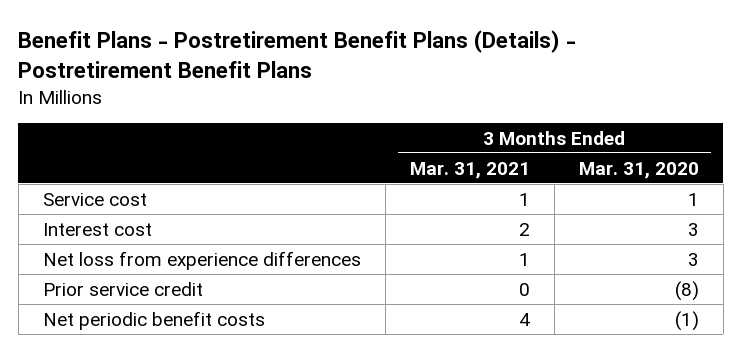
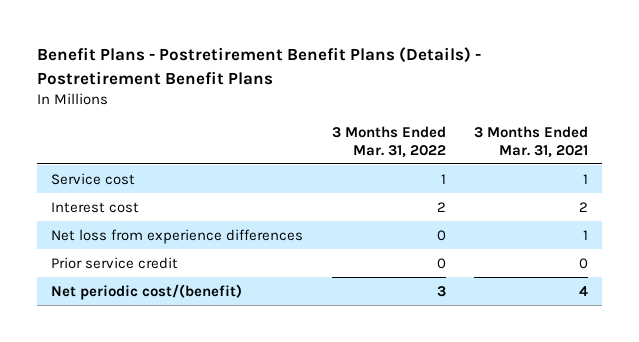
- | 3 Months Ended Mar. 31, 2021 | 3 Months Ended Mar. 31, 2020
+ | 3 Months Ended Mar. 31, 2022 | 3 Months Ended Mar. 31, 2021
- Net periodic benefit costs | 4 | (1)
+ Net periodic cost/(benefit) | 3 | 4

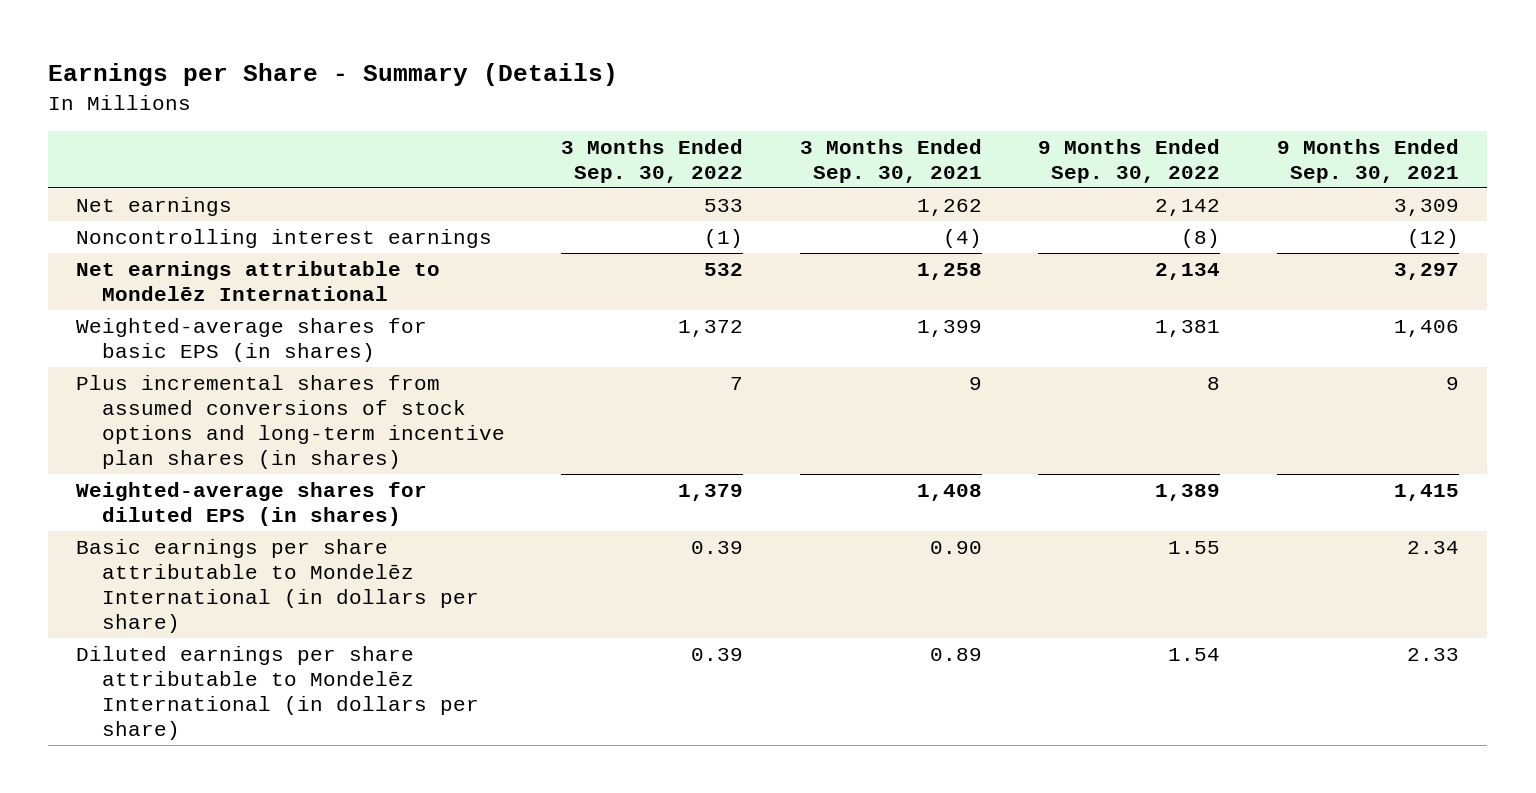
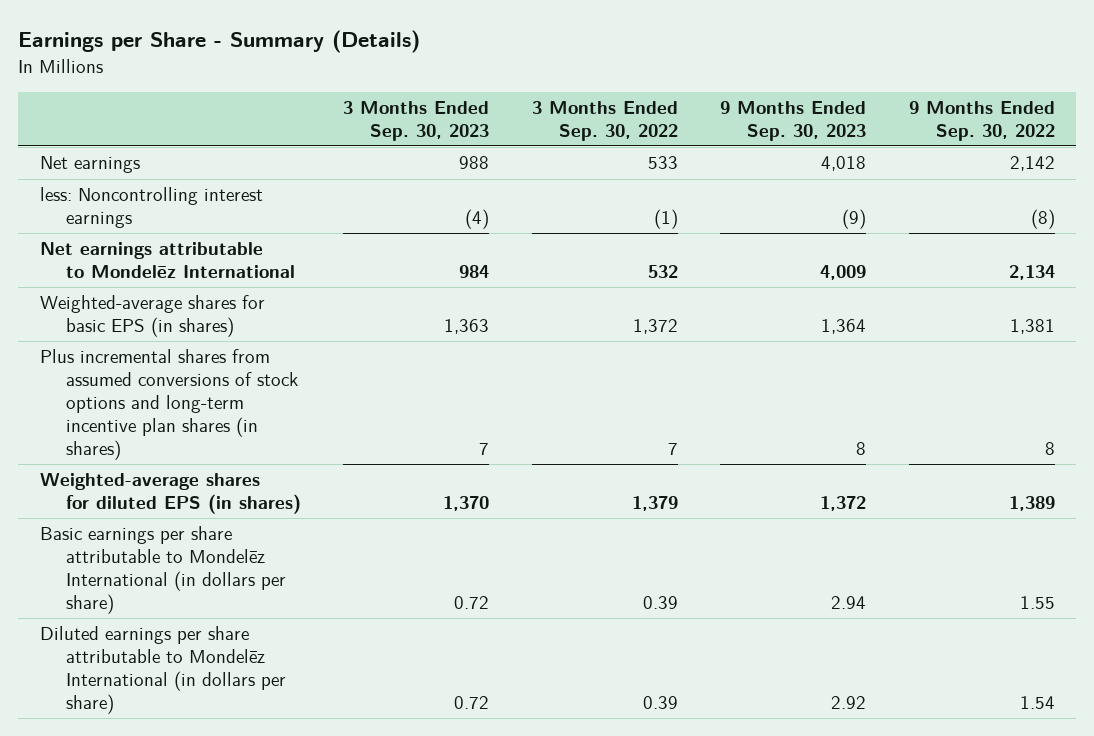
- | 3 Months Ended Sep. 30, 2022 | 3 Months Ended Sep. 30, 2021 | 9 Months Ended Sep. 30, 2022 | 9 Months Ended Sep. 30, 2021
+ | 3 Months Ended Sep. 30, 2023 | 3 Months Ended Sep. 30, 2022 | 9 Months Ended Sep. 30, 2023 | 9 Months Ended Sep. 30, 2022
- Noncontrolling interest earnings | (1) | (4) | (8) | (12)
+ less: Noncontrolling interest earnings | (4) | (1) | (9) | (8)

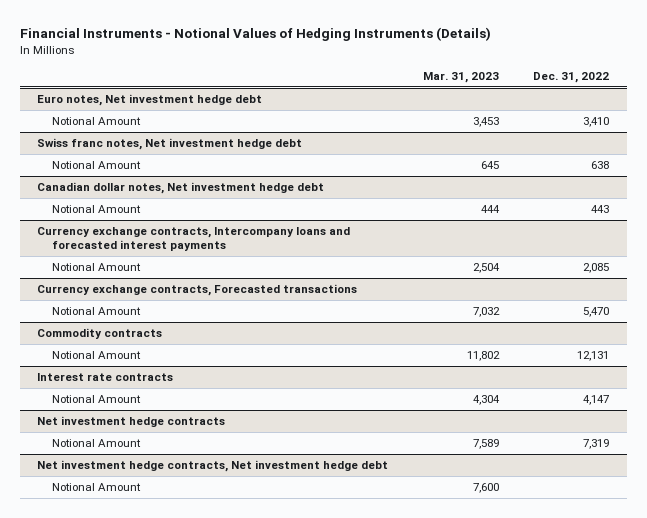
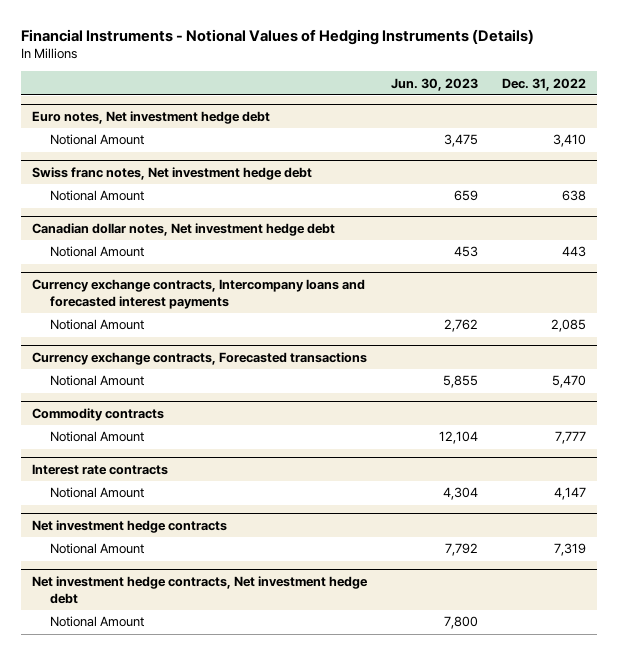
- | Mar. 31, 2023 | Dec. 31, 2022
+ | Jun. 30, 2023 | Dec. 31, 2022
@ Commodity contracts
- Notional Amount | 11,802 | 12,131
+ Notional Amount | 12,104 | 7,777

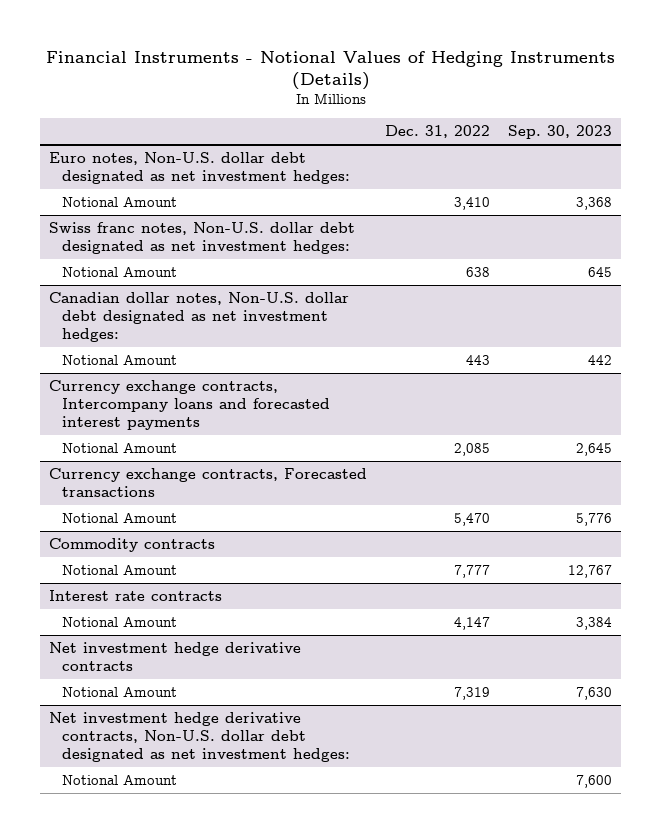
- | Jun. 30, 2023 | Dec. 31, 2022
+ | Dec. 31, 2022 | Sep. 30, 2023
- Euro notes, Net investment hedge debt
+ Euro notes, Non-U.S. dollar debt designated as net investment hedges:
- Swiss franc notes, Net investment hedge debt
+ Swiss franc notes, Non-U.S. dollar debt designated as net investment hedges:
- Canadian dollar notes, Net investment hedge debt
+ Canadian dollar notes, Non-U.S. dollar debt designated as net investment hedges:
- Net investment hedge contracts
+ Net investment hedge derivative contracts
- Net investment hedge contracts, Net investment hedge debt
+ Net investment hedge derivative contracts, Non-U.S. dollar debt designated as net investment hedges:

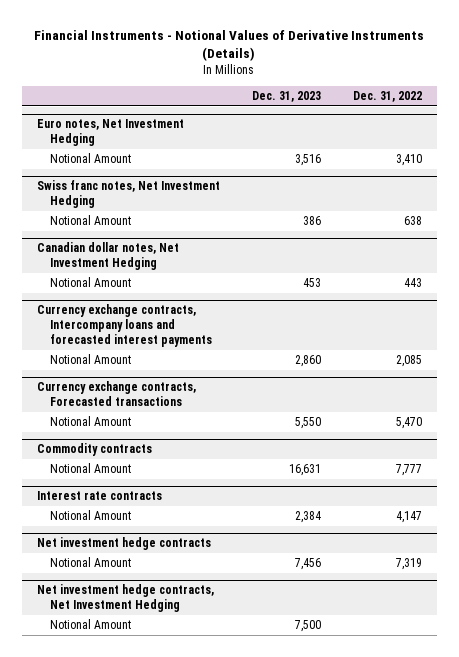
- Financial Instruments - Notional Values of Hedging Instruments (Details)
+ Financial Instruments - Notional Values of Derivative Instruments (Details)
- | Dec. 31, 2022 | Sep. 30, 2023
+ | Dec. 31, 2023 | Dec. 31, 2022
- Euro notes, Non-U.S. dollar debt designated as net investment hedges:
+ Euro notes, Net Investment Hedging
- Swiss franc notes, Non-U.S. dollar debt designated as net investment hedges:
+ Swiss franc notes, Net Investment Hedging
- Canadian dollar notes, Non-U.S. dollar debt designated as net investment hedges:
+ Canadian dollar notes, Net Investment Hedging
- Net investment hedge derivative contracts
+ Net investment hedge contracts
- Net investment hedge derivative contracts, Non-U.S. dollar debt designated as net investment hedges:
+ Net investment hedge contracts, Net Investment Hedging

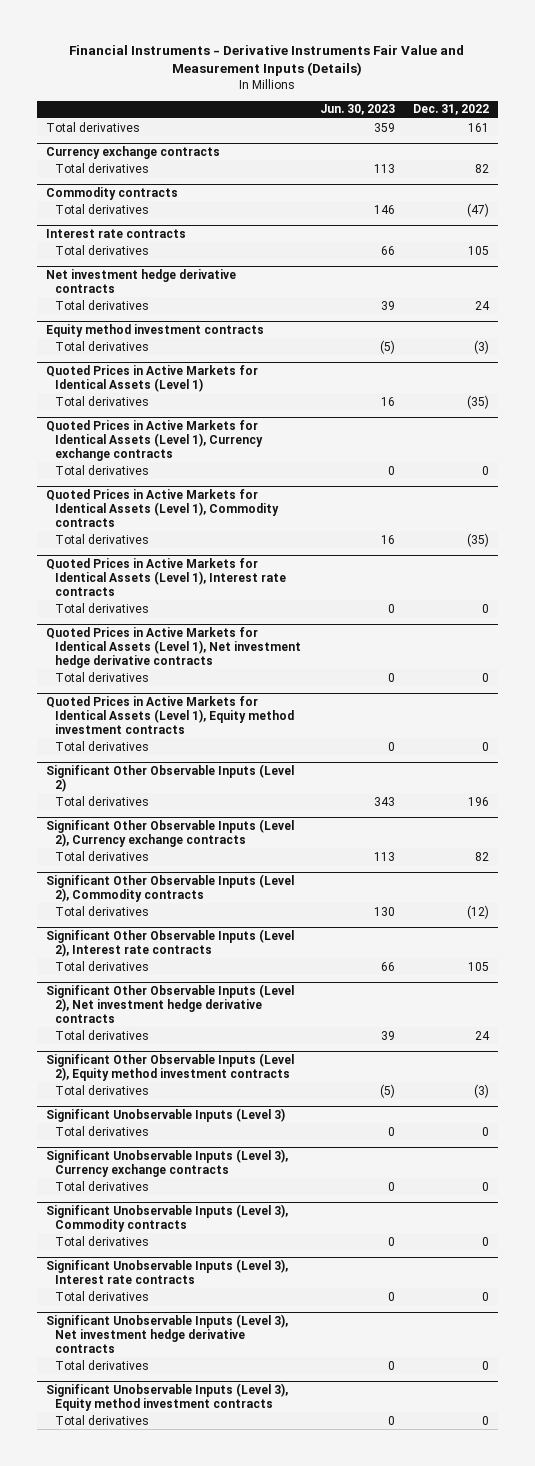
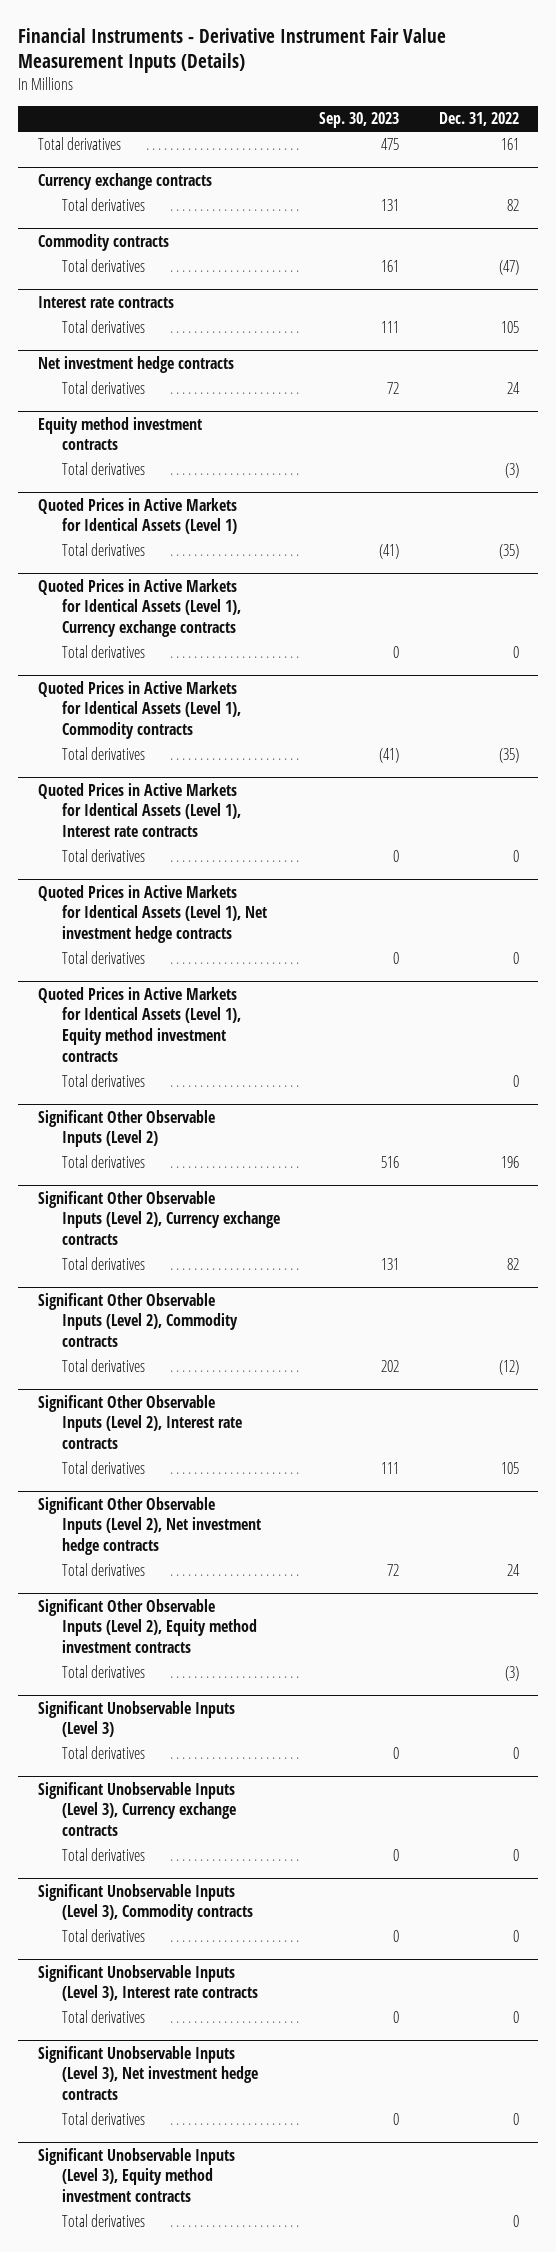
- Financial Instruments - Derivative Instruments Fair Value and Measurement Inputs (Details)
+ Financial Instruments - Derivative Instrument Fair Value Measurement Inputs (Details)
- | Jun. 30, 2023 | Dec. 31, 2022
+ | Sep. 30, 2023 | Dec. 31, 2022
- Net investment hedge derivative contracts
+ Net investment hedge contracts
- Quoted Prices in Active Markets for Identical Assets (Level 1), Net investment hedge derivative contracts
+ Quoted Prices in Active Markets for Identical Assets (Level 1), Net investment hedge contracts
- Significant Other Observable Inputs (Level 2), Net investment hedge derivative contracts
+ Significant Other Observable Inputs (Level 2), Net investment hedge contracts
- Significant Unobservable Inputs (Level 3), Net investment hedge derivative contracts
+ Significant Unobservable Inputs (Level 3), Net investment hedge contracts

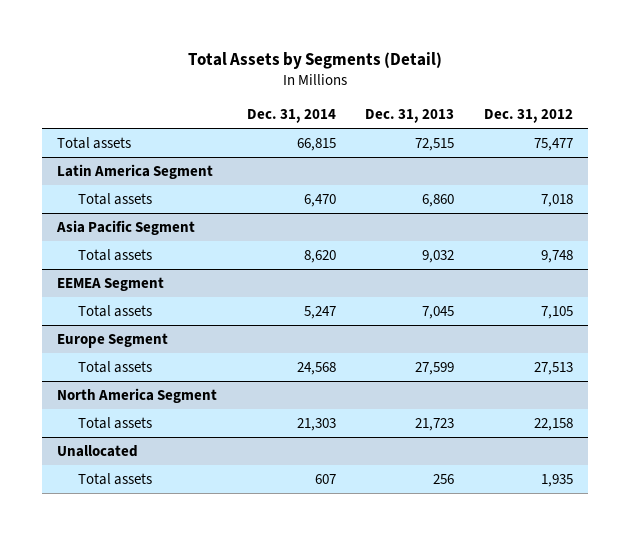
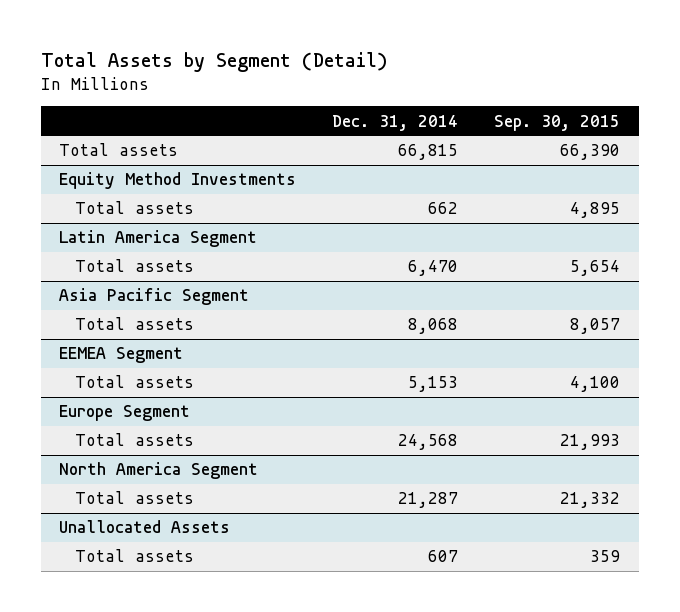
- Total Assets by Segments (Detail)
+ Total Assets by Segment (Detail)
- | Dec. 31, 2014 | Dec. 31, 2013 | Dec. 31, 2012
+ | Dec. 31, 2014 | Sep. 30, 2015
+ Equity Method Investments
+ Total assets | 662 | 4,895
@ Asia Pacific Segment
- Total assets | 8,620 | 9,032 | 9,748
+ Total assets | 8,068 | 8,057
@ EEMEA Segment
- Total assets | 5,247 | 7,045 | 7,105
+ Total assets | 5,153 | 4,100
@ North America Segment
- Total assets | 21,303 | 21,723 | 22,158
- Unallocated
@ North America Segment
+ Total assets | 21,287 | 21,332
+ Unallocated Assets

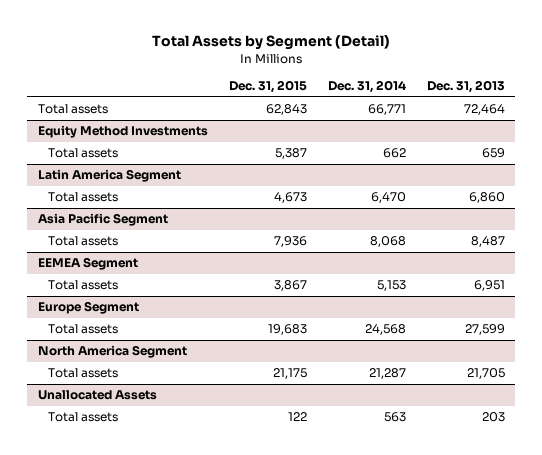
- | Dec. 31, 2014 | Sep. 30, 2015
+ | Dec. 31, 2015 | Dec. 31, 2014 | Dec. 31, 2013
- Total assets | 66,815 | 66,390
+ Total assets | 62,843 | 66,771 | 72,464
@ Unallocated Assets
- Total assets | 607 | 359
+ Total assets | 122 | 563 | 203

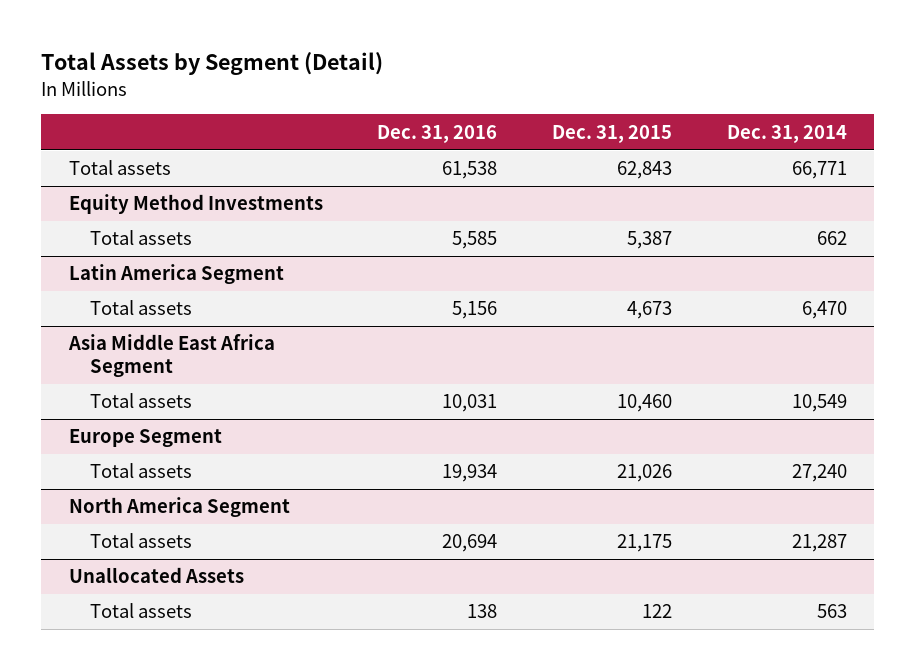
- | Dec. 31, 2015 | Dec. 31, 2014 | Dec. 31, 2013
+ | Dec. 31, 2016 | Dec. 31, 2015 | Dec. 31, 2014
- Asia Pacific Segment
- Total assets | 7,936 | 8,068 | 8,487
- EEMEA Segment
- Total assets | 3,867 | 5,153 | 6,951
+ Asia Middle East Africa Segment
+ Total assets | 10,031 | 10,460 | 10,549
@ Europe Segment
- Total assets | 19,683 | 24,568 | 27,599
+ Total assets | 19,934 | 21,026 | 27,240

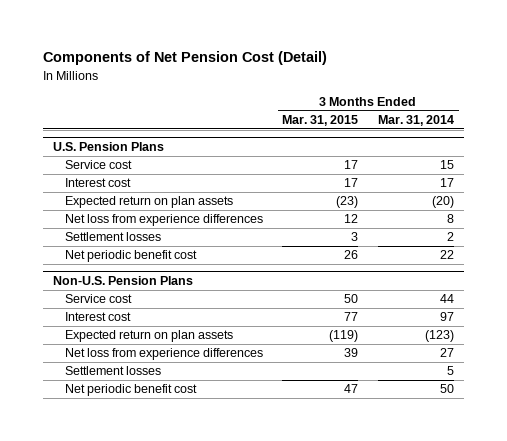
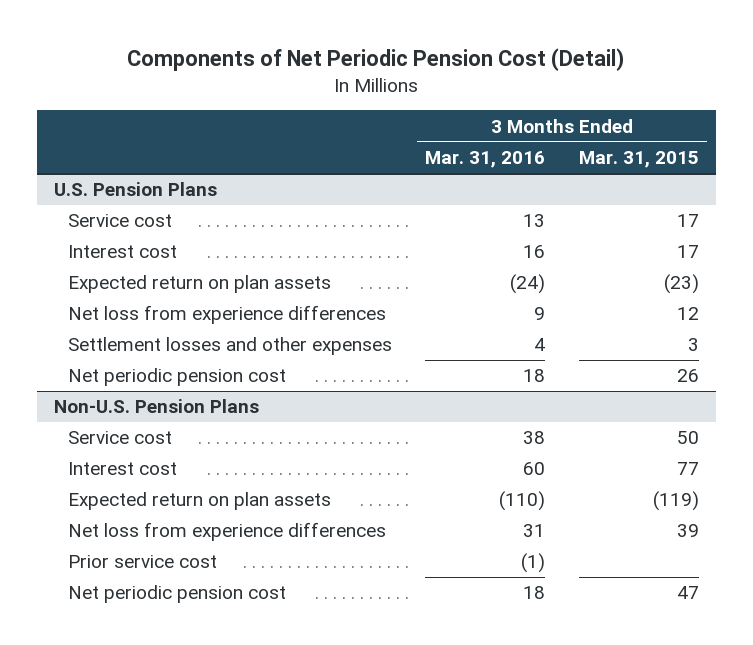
- Components of Net Pension Cost (Detail)
+ Components of Net Periodic Pension Cost (Detail)
- | 3 Months Ended Mar. 31, 2015 | 3 Months Ended Mar. 31, 2014
+ | 3 Months Ended Mar. 31, 2016 | 3 Months Ended Mar. 31, 2015
@ U.S. Pension Plans
- Settlement losses | 3 | 2
- Net periodic benefit cost | 26 | 22
+ Settlement losses and other expenses | 4 | 3
+ Net periodic pension cost | 18 | 26
@ Non-U.S. Pension Plans
- Settlement losses | | 5
- Net periodic benefit cost | 47 | 50
+ Prior service cost | (1) |
+ Net periodic pension cost | 18 | 47

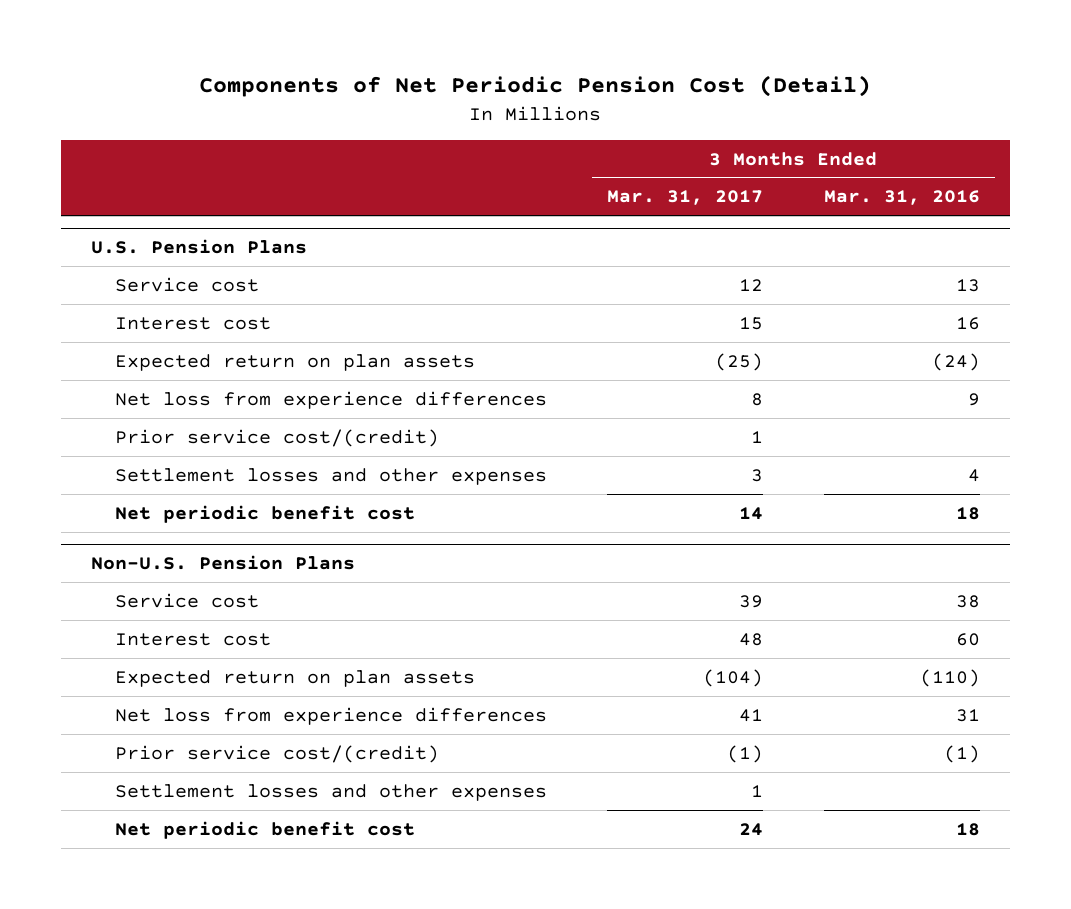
- | 3 Months Ended Mar. 31, 2016 | 3 Months Ended Mar. 31, 2015
+ | 3 Months Ended Mar. 31, 2017 | 3 Months Ended Mar. 31, 2016
@ U.S. Pension Plans
+ Prior service cost/(credit) | 1 |
- Net periodic pension cost | 18 | 26
+ Net periodic benefit cost | 14 | 18
@ Non-U.S. Pension Plans
- Prior service cost | (1) |
- Net periodic pension cost | 18 | 47
+ Prior service cost/(credit) | (1) | (1)
+ Settlement losses and other expenses | 1 |
+ Net periodic benefit cost | 24 | 18

